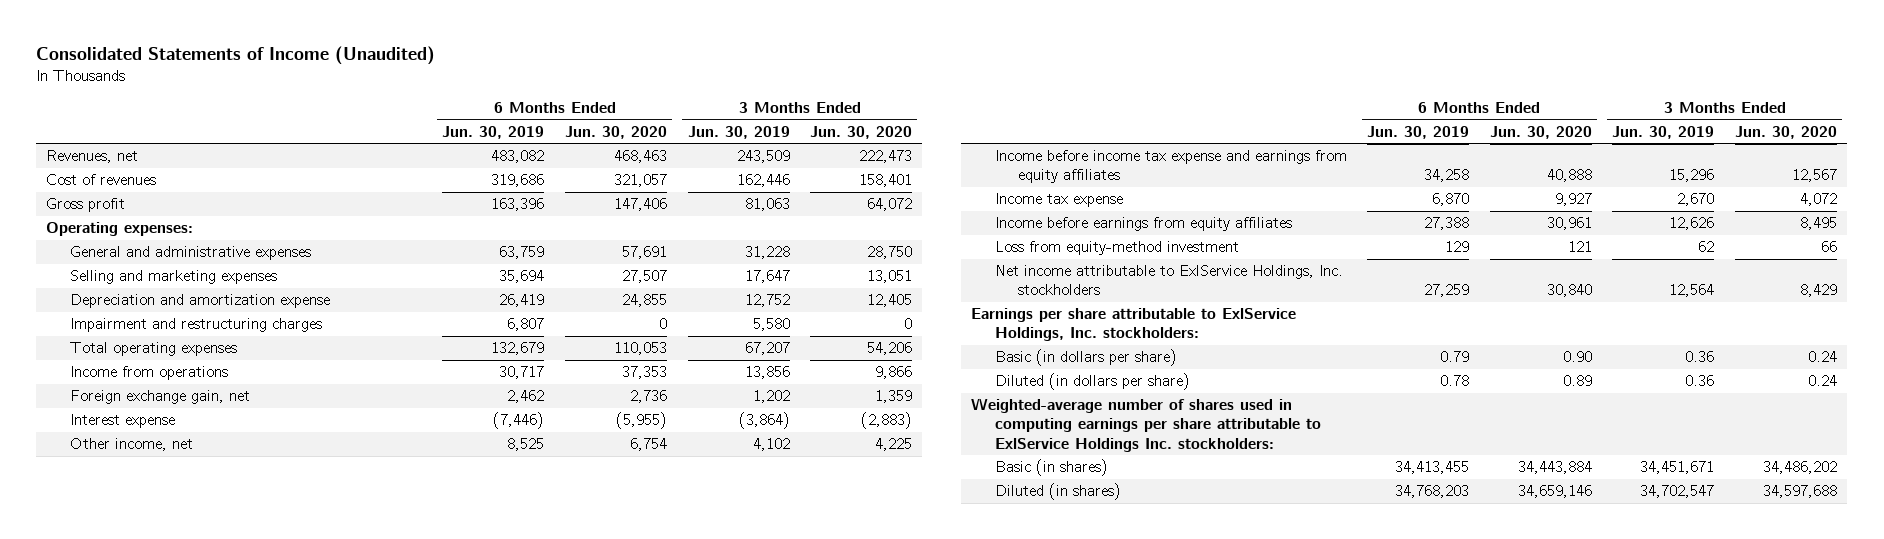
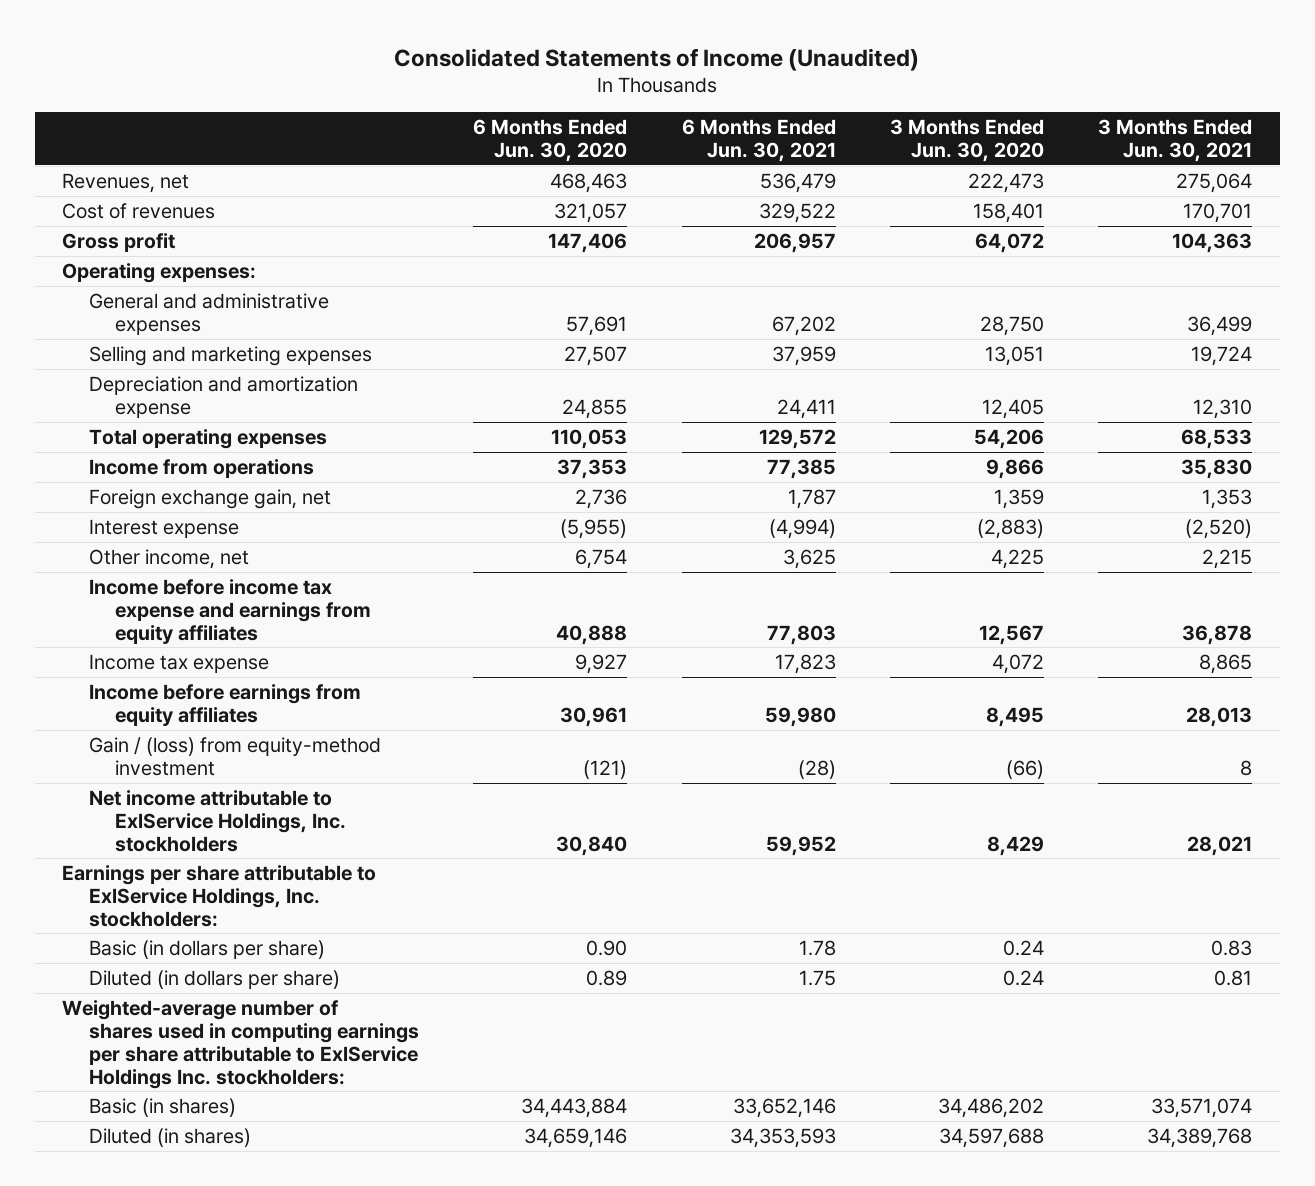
- | 6 Months Ended Jun. 30, 2019 | 6 Months Ended Jun. 30, 2020 | 3 Months Ended Jun. 30, 2019 | 3 Months Ended Jun. 30, 2020
+ | 6 Months Ended Jun. 30, 2020 | 6 Months Ended Jun. 30, 2021 | 3 Months Ended Jun. 30, 2020 | 3 Months Ended Jun. 30, 2021
- Impairment and restructuring charges | 6,807 | 0 | 5,580 | 0
- Loss from equity-method investment | 129 | 121 | 62 | 66
+ Gain / (loss) from equity-method investment | (121) | (28) | (66) | 8

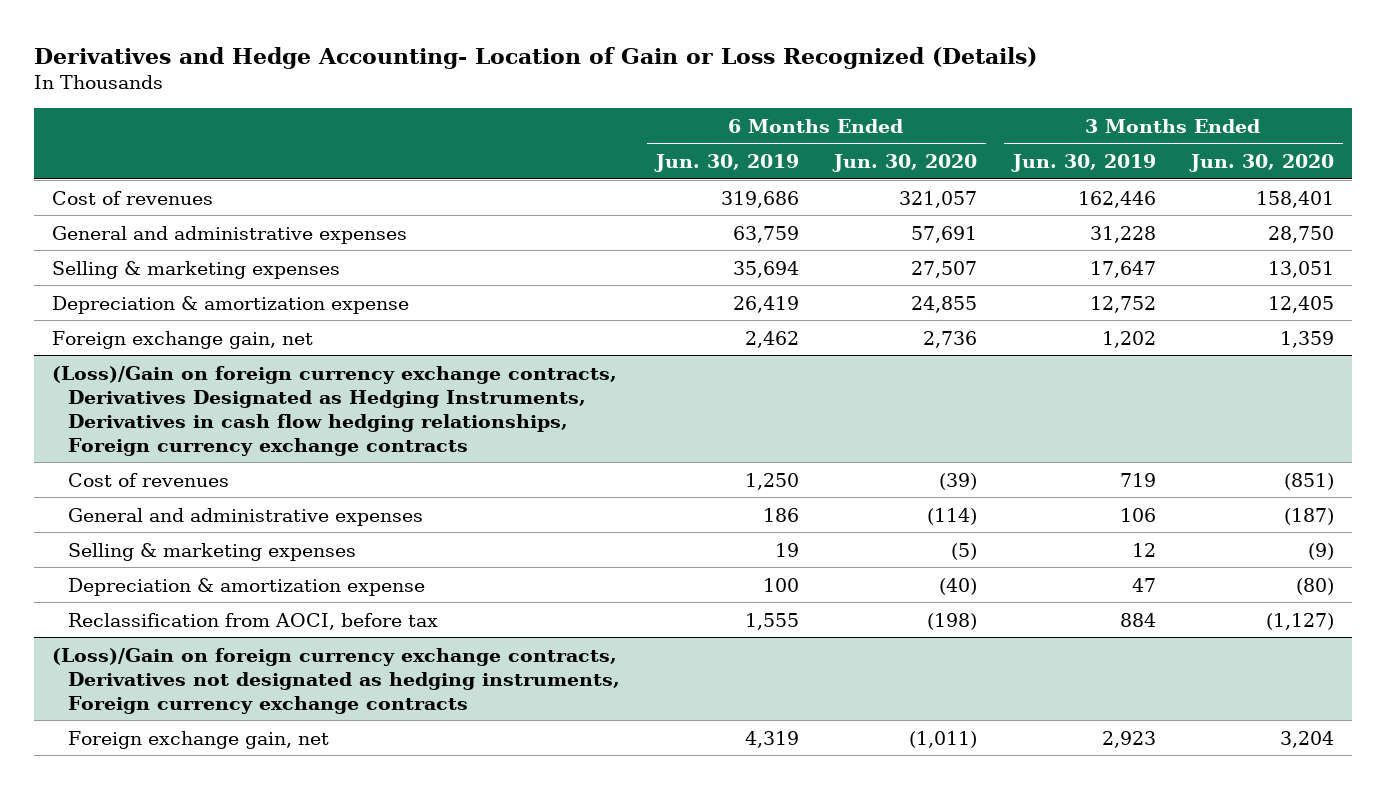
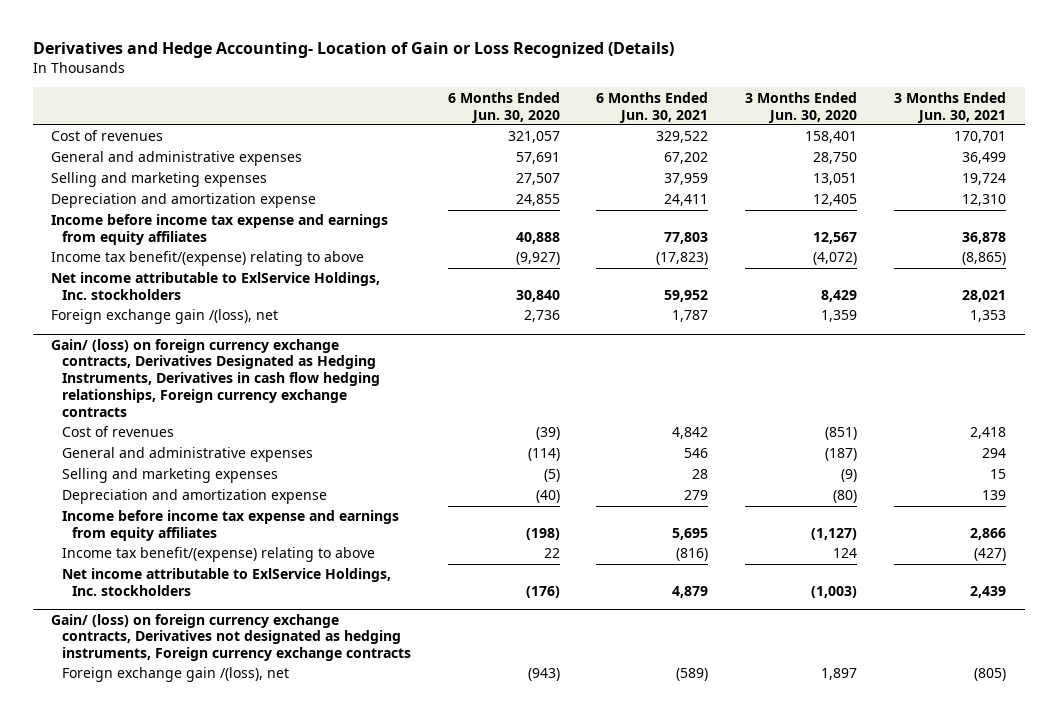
- | 6 Months Ended Jun. 30, 2019 | 6 Months Ended Jun. 30, 2020 | 3 Months Ended Jun. 30, 2019 | 3 Months Ended Jun. 30, 2020
+ | 6 Months Ended Jun. 30, 2020 | 6 Months Ended Jun. 30, 2021 | 3 Months Ended Jun. 30, 2020 | 3 Months Ended Jun. 30, 2021
- Selling & marketing expenses | 35,694 | 27,507 | 17,647 | 13,051
- Depreciation & amortization expense | 26,419 | 24,855 | 12,752 | 12,405
- Foreign exchange gain, net | 2,462 | 2,736 | 1,202 | 1,359
- (Loss)/Gain on foreign currency exchange contracts, Derivatives Designated as Hedging Instruments, Derivatives in cash flow hedging relationships, Foreign currency exchange contracts
+ Selling and marketing expenses | 27,507 | 37,959 | 13,051 | 19,724
+ Depreciation and amortization expense | 24,855 | 24,411 | 12,405 | 12,310
+ Income before income tax expense and earnings from equity affiliates | 40,888 | 77,803 | 12,567 | 36,878
+ Income tax benefit/(expense) relating to above | (9,927) | (17,823) | (4,072) | (8,865)
+ Net income attributable to ExlService Holdings, Inc. stockholders | 30,840 | 59,952 | 8,429 | 28,021
+ Foreign exchange gain /(loss), net | 2,736 | 1,787 | 1,359 | 1,353
+ Gain/ (loss) on foreign currency exchange contracts, Derivatives Designated as Hedging Instruments, Derivatives in cash flow hedging relationships, Foreign currency exchange contracts
- Selling & marketing expenses | 19 | (5) | 12 | (9)
- Depreciation & amortization expense | 100 | (40) | 47 | (80)
- Reclassification from AOCI, before tax | 1,555 | (198) | 884 | (1,127)
- (Loss)/Gain on foreign currency exchange contracts, Derivatives not designated as hedging instruments, Foreign currency exchange contracts
- Foreign exchange gain, net | 4,319 | (1,011) | 2,923 | 3,204
+ Selling and marketing expenses | (5) | 28 | (9) | 15
+ Depreciation and amortization expense | (40) | 279 | (80) | 139
+ Income before income tax expense and earnings from equity affiliates | (198) | 5,695 | (1,127) | 2,866
+ Income tax benefit/(expense) relating to above | 22 | (816) | 124 | (427)
+ Net income attributable to ExlService Holdings, Inc. stockholders | (176) | 4,879 | (1,003) | 2,439
+ Gain/ (loss) on foreign currency exchange contracts, Derivatives not designated as hedging instruments, Foreign currency exchange contracts
+ Foreign exchange gain /(loss), net | (943) | (589) | 1,897 | (805)

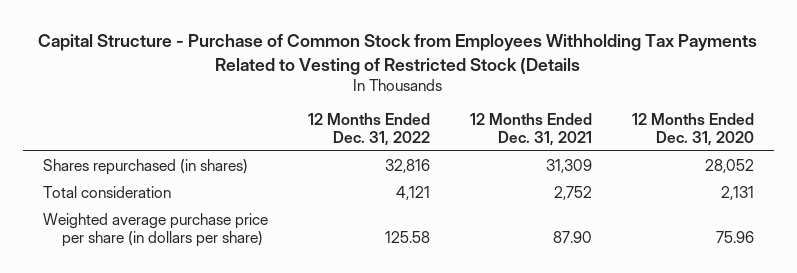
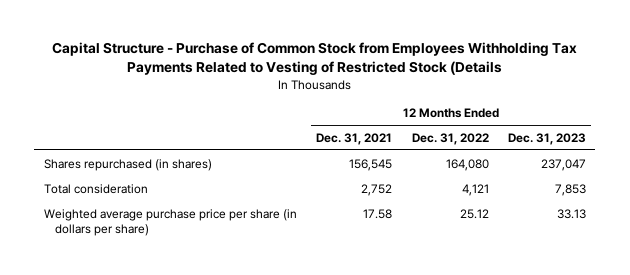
- | 12 Months Ended Dec. 31, 2022 | 12 Months Ended Dec. 31, 2021 | 12 Months Ended Dec. 31, 2020
+ | 12 Months Ended Dec. 31, 2021 | 12 Months Ended Dec. 31, 2022 | 12 Months Ended Dec. 31, 2023
- Shares repurchased (in shares) | 32,816 | 31,309 | 28,052
+ Shares repurchased (in shares) | 156,545 | 164,080 | 237,047
- Weighted average purchase price per share (in dollars per share) | 125.58 | 87.90 | 75.96
+ Weighted average purchase price per share (in dollars per share) | 17.58 | 25.12 | 33.13

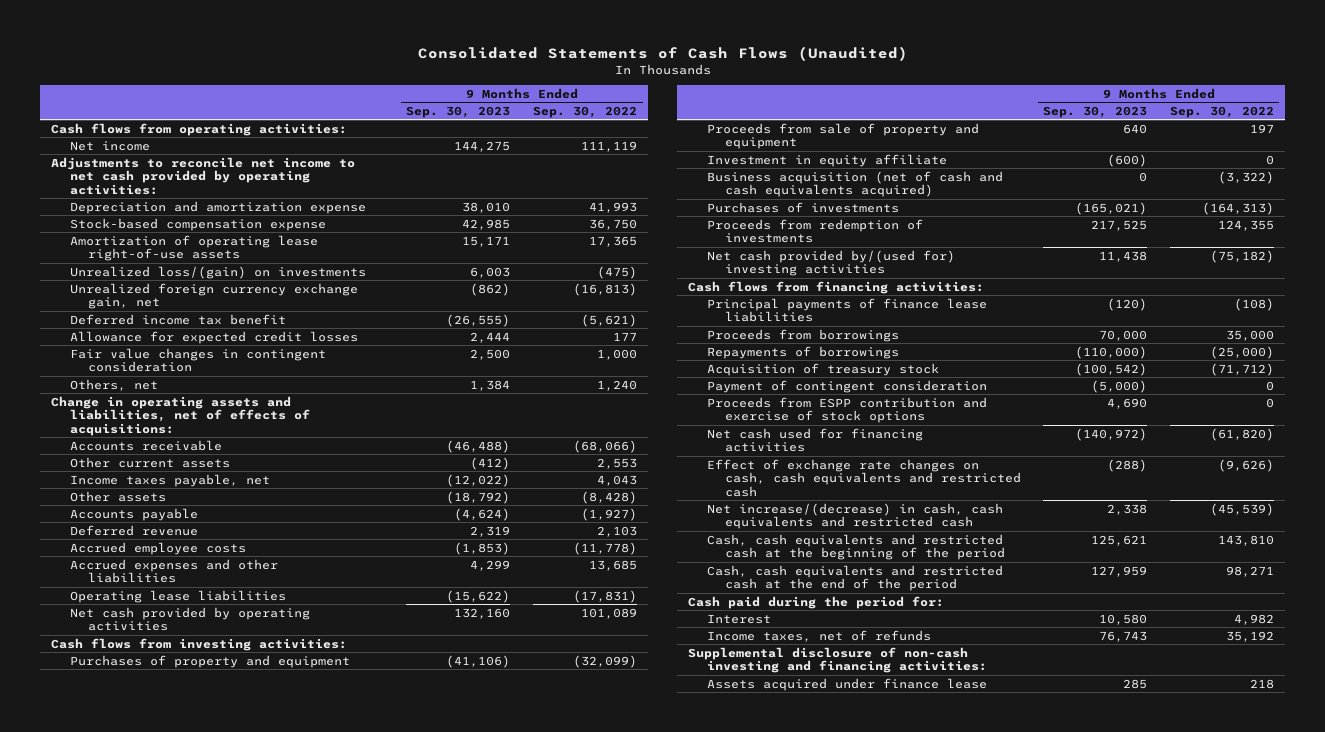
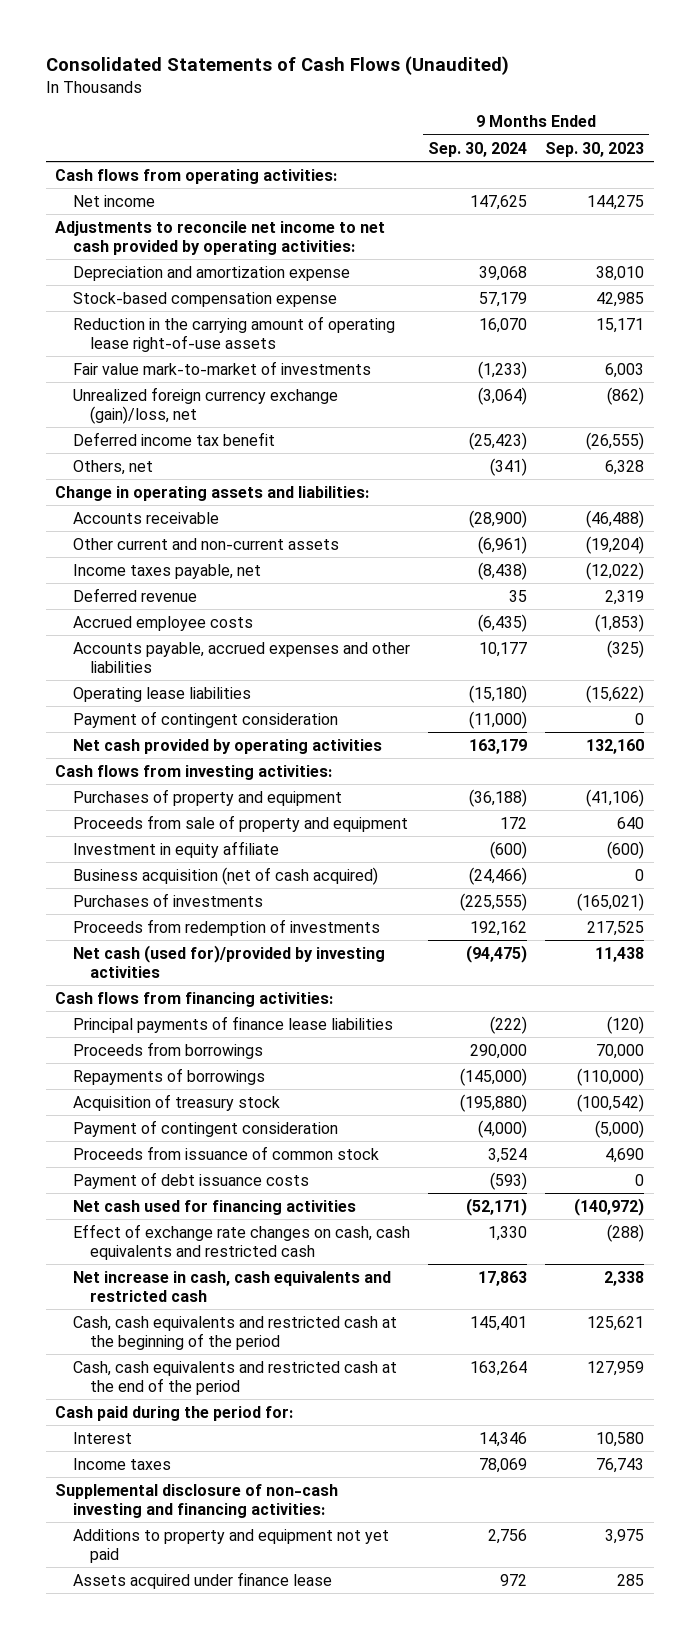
- | 9 Months Ended Sep. 30, 2023 | 9 Months Ended Sep. 30, 2022
+ | 9 Months Ended Sep. 30, 2024 | 9 Months Ended Sep. 30, 2023
- Amortization of operating lease right-of-use assets | 15,171 | 17,365
- Unrealized loss/(gain) on investments | 6,003 | (475)
- Unrealized foreign currency exchange gain, net | (862) | (16,813)
+ Reduction in the carrying amount of operating lease right-of-use assets | 16,070 | 15,171
+ Fair value mark-to-market of investments | (1,233) | 6,003
+ Unrealized foreign currency exchange (gain)/loss, net | (3,064) | (862)
- Allowance for expected credit losses | 2,444 | 177
- Fair value changes in contingent consideration | 2,500 | 1,000
- Others, net | 1,384 | 1,240
- Change in operating assets and liabilities, net of effects of acquisitions:
+ Others, net | (341) | 6,328
+ Change in operating assets and liabilities:
- Other current assets | (412) | 2,553
+ Other current and non-current assets | (6,961) | (19,204)
- Other assets | (18,792) | (8,428)
- Accounts payable | (4,624) | (1,927)
- Accrued expenses and other liabilities | 4,299 | 13,685
+ Accounts payable, accrued expenses and other liabilities | 10,177 | (325)
+ Payment of contingent consideration | (11,000) | 0
- Business acquisition (net of cash and cash equivalents acquired) | 0 | (3,322)
+ Business acquisition (net of cash acquired) | (24,466) | 0
- Net cash provided by/(used for) investing activities | 11,438 | (75,182)
+ Net cash (used for)/provided by investing activities | (94,475) | 11,438
- Proceeds from ESPP contribution and exercise of stock options | 4,690 | 0
+ Proceeds from issuance of common stock | 3,524 | 4,690
+ Payment of debt issuance costs | (593) | 0
- Net increase/(decrease) in cash, cash equivalents and restricted cash | 2,338 | (45,539)
+ Net increase in cash, cash equivalents and restricted cash | 17,863 | 2,338
- Income taxes, net of refunds | 76,743 | 35,192
+ Income taxes | 78,069 | 76,743
+ Additions to property and equipment not yet paid | 2,756 | 3,975

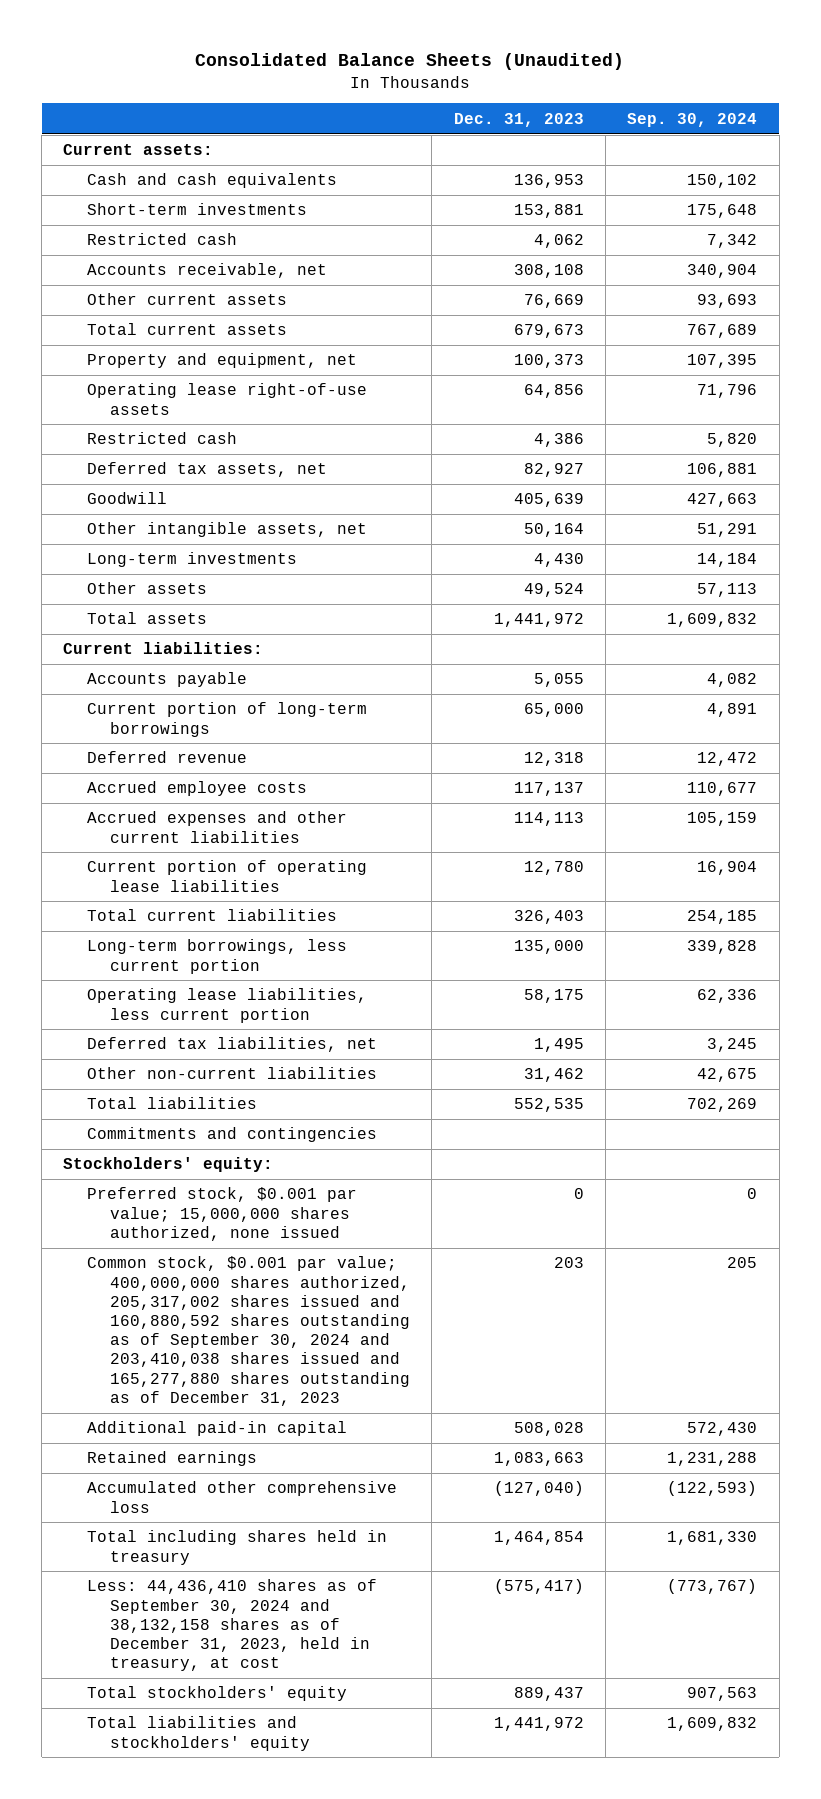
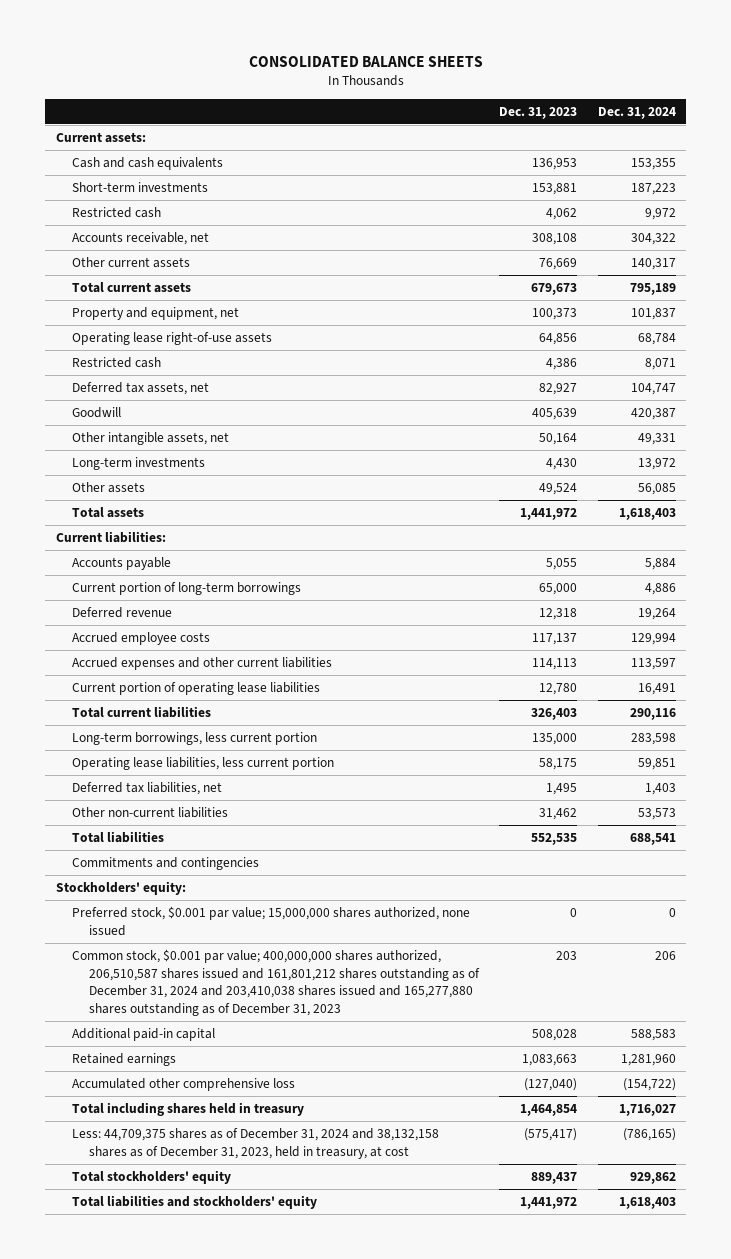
- Consolidated Balance Sheets (Unaudited)
+ CONSOLIDATED BALANCE SHEETS
- | Dec. 31, 2023 | Sep. 30, 2024
+ | Dec. 31, 2023 | Dec. 31, 2024
- Common stock, $0.001 par value; 400,000,000 shares authorized, 205,317,002 shares issued and 160,880,592 shares outstanding as of September 30, 2024 and 203,410,038 shares issued and 165,277,880 shares outstanding as of December 31, 2023 | 203 | 205
+ Common stock, $0.001 par value; 400,000,000 shares authorized, 206,510,587 shares issued and 161,801,212 shares outstanding as of December 31, 2024 and 203,410,038 shares issued and 165,277,880 shares outstanding as of December 31, 2023 | 203 | 206
- Less: 44,436,410 shares as of September 30, 2024 and 38,132,158 shares as of December 31, 2023, held in treasury, at cost | (575,417) | (773,767)
+ Less: 44,709,375 shares as of December 31, 2024 and 38,132,158 shares as of December 31, 2023, held in treasury, at cost | (575,417) | (786,165)

